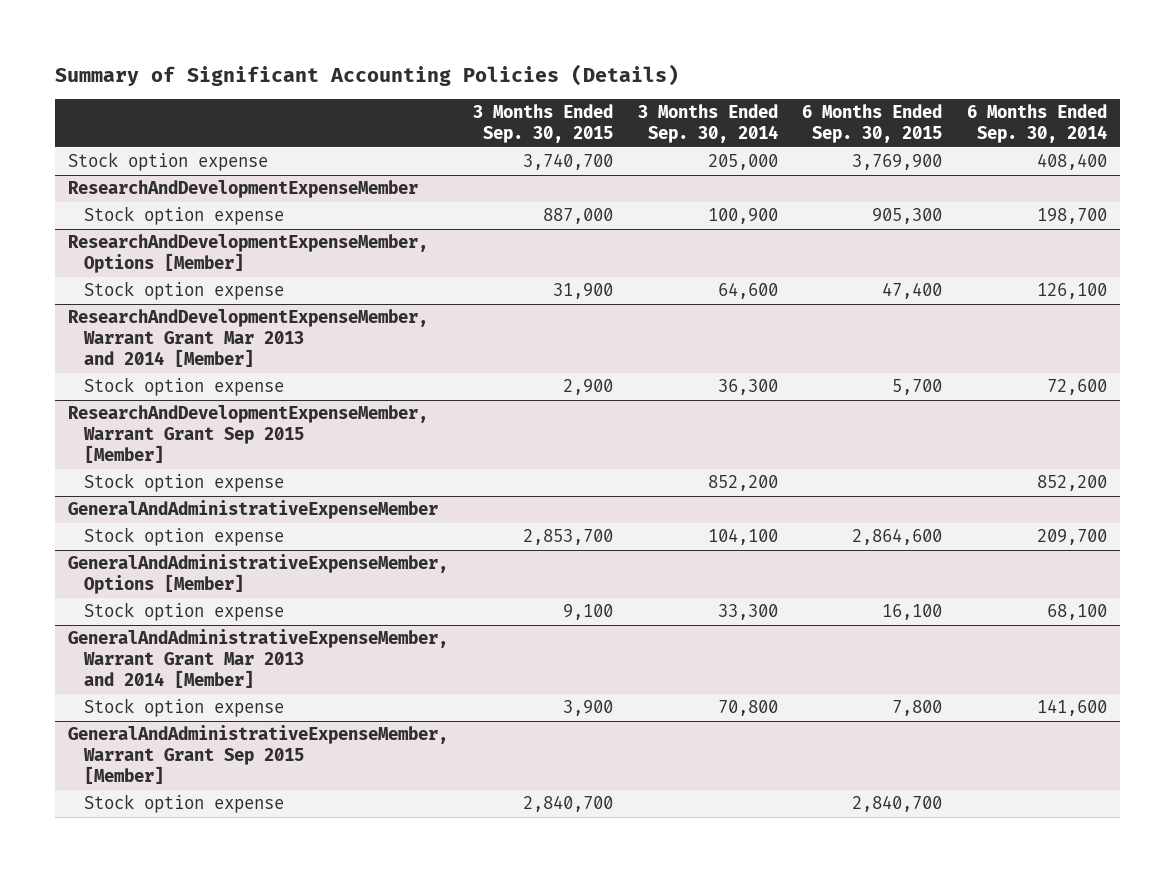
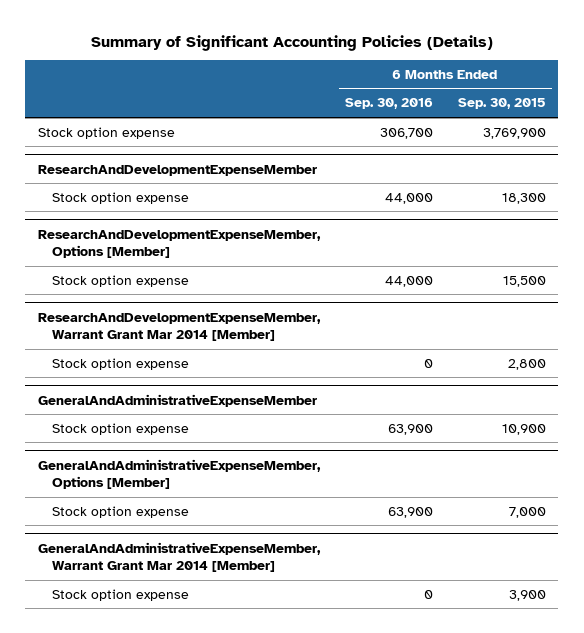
- | 3 Months Ended Sep. 30, 2015 | 3 Months Ended Sep. 30, 2014 | 6 Months Ended Sep. 30, 2015 | 6 Months Ended Sep. 30, 2014
+ | 6 Months Ended Sep. 30, 2016 | 6 Months Ended Sep. 30, 2015
@ ResearchAndDevelopmentExpenseMember
- Stock option expense | 887,000 | 100,900 | 905,300 | 198,700
+ Stock option expense | 44,000 | 18,300
@ ResearchAndDevelopmentExpenseMember, Options [Member]
- Stock option expense | 31,900 | 64,600 | 47,400 | 126,100
- ResearchAndDevelopmentExpenseMember, Warrant Grant Mar 2013 and 2014 [Member]
- Stock option expense | 2,900 | 36,300 | 5,700 | 72,600
- ResearchAndDevelopmentExpenseMember, Warrant Grant Sep 2015 [Member]
- Stock option expense | | 852,200 | | 852,200
@ ResearchAndDevelopmentExpenseMember, Options [Member]
+ Stock option expense | 44,000 | 15,500
+ ResearchAndDevelopmentExpenseMember, Warrant Grant Mar 2014 [Member]
+ Stock option expense | 0 | 2,800
@ GeneralAndAdministrativeExpenseMember
- Stock option expense | 2,853,700 | 104,100 | 2,864,600 | 209,700
+ Stock option expense | 63,900 | 10,900
@ GeneralAndAdministrativeExpenseMember, Options [Member]
- Stock option expense | 9,100 | 33,300 | 16,100 | 68,100
- GeneralAndAdministrativeExpenseMember, Warrant Grant Mar 2013 and 2014 [Member]
- Stock option expense | 3,900 | 70,800 | 7,800 | 141,600
- GeneralAndAdministrativeExpenseMember, Warrant Grant Sep 2015 [Member]
- Stock option expense | 2,840,700 | | 2,840,700 |
@ GeneralAndAdministrativeExpenseMember, Options [Member]
+ Stock option expense | 63,900 | 7,000
+ GeneralAndAdministrativeExpenseMember, Warrant Grant Mar 2014 [Member]
+ Stock option expense | 0 | 3,900

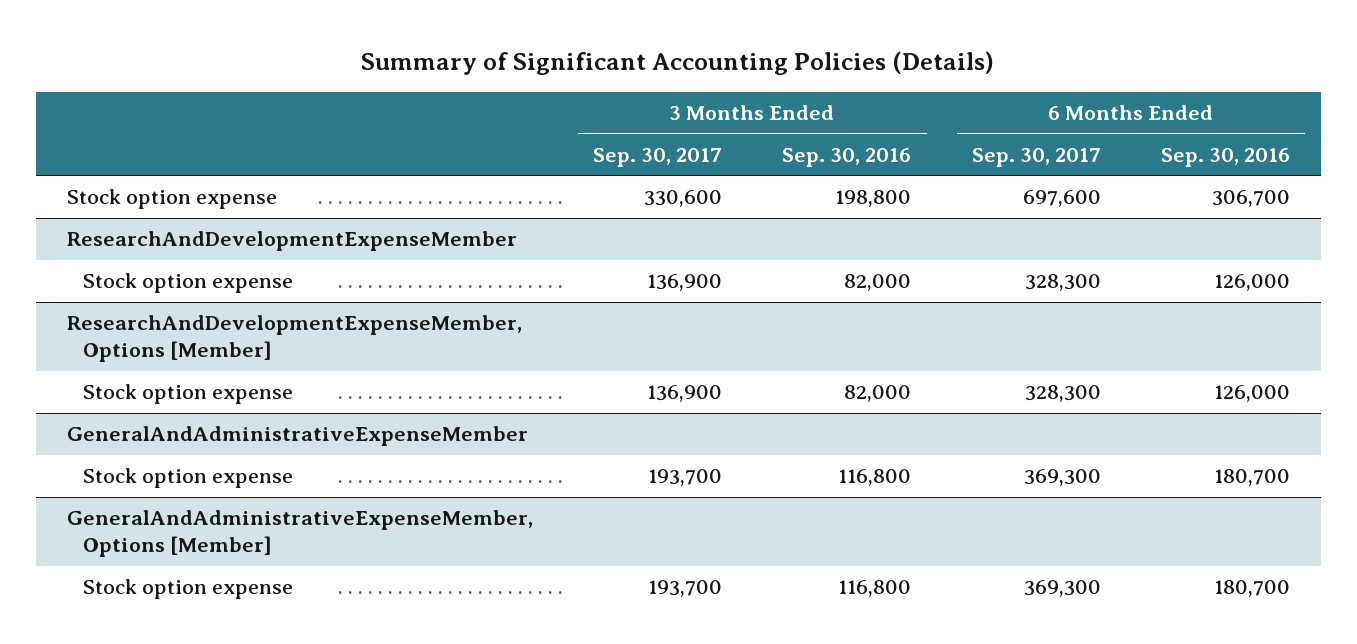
- | 6 Months Ended Sep. 30, 2016 | 6 Months Ended Sep. 30, 2015
+ | 3 Months Ended Sep. 30, 2017 | 3 Months Ended Sep. 30, 2016 | 6 Months Ended Sep. 30, 2017 | 6 Months Ended Sep. 30, 2016
@ ResearchAndDevelopmentExpenseMember
- Stock option expense | 44,000 | 18,300
+ Stock option expense | 136,900 | 82,000 | 328,300 | 126,000
@ ResearchAndDevelopmentExpenseMember, Options [Member]
- Stock option expense | 44,000 | 15,500
- ResearchAndDevelopmentExpenseMember, Warrant Grant Mar 2014 [Member]
- Stock option expense | 0 | 2,800
@ ResearchAndDevelopmentExpenseMember, Options [Member]
+ Stock option expense | 136,900 | 82,000 | 328,300 | 126,000
@ GeneralAndAdministrativeExpenseMember
- Stock option expense | 63,900 | 10,900
+ Stock option expense | 193,700 | 116,800 | 369,300 | 180,700
@ GeneralAndAdministrativeExpenseMember, Options [Member]
- Stock option expense | 63,900 | 7,000
- GeneralAndAdministrativeExpenseMember, Warrant Grant Mar 2014 [Member]
- Stock option expense | 0 | 3,900
@ GeneralAndAdministrativeExpenseMember, Options [Member]
+ Stock option expense | 193,700 | 116,800 | 369,300 | 180,700

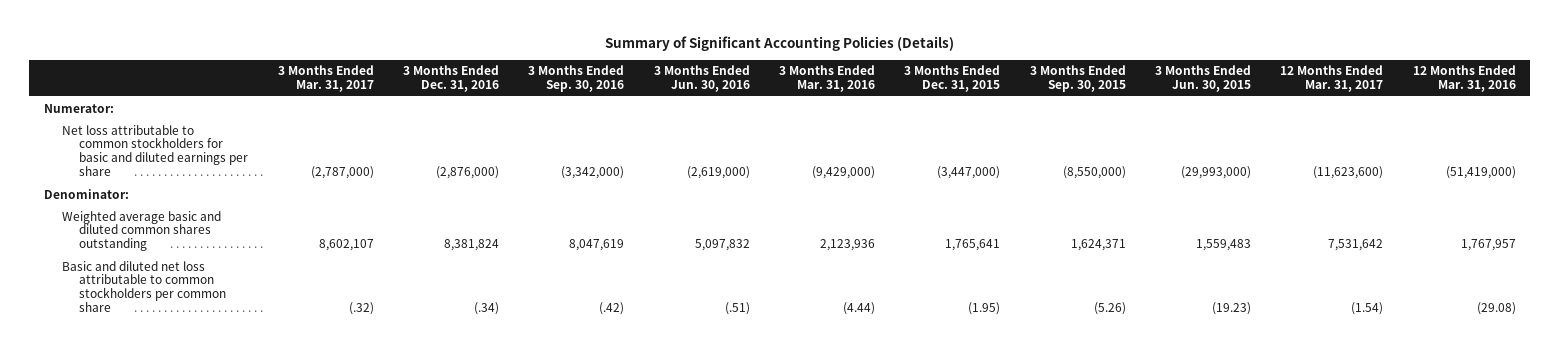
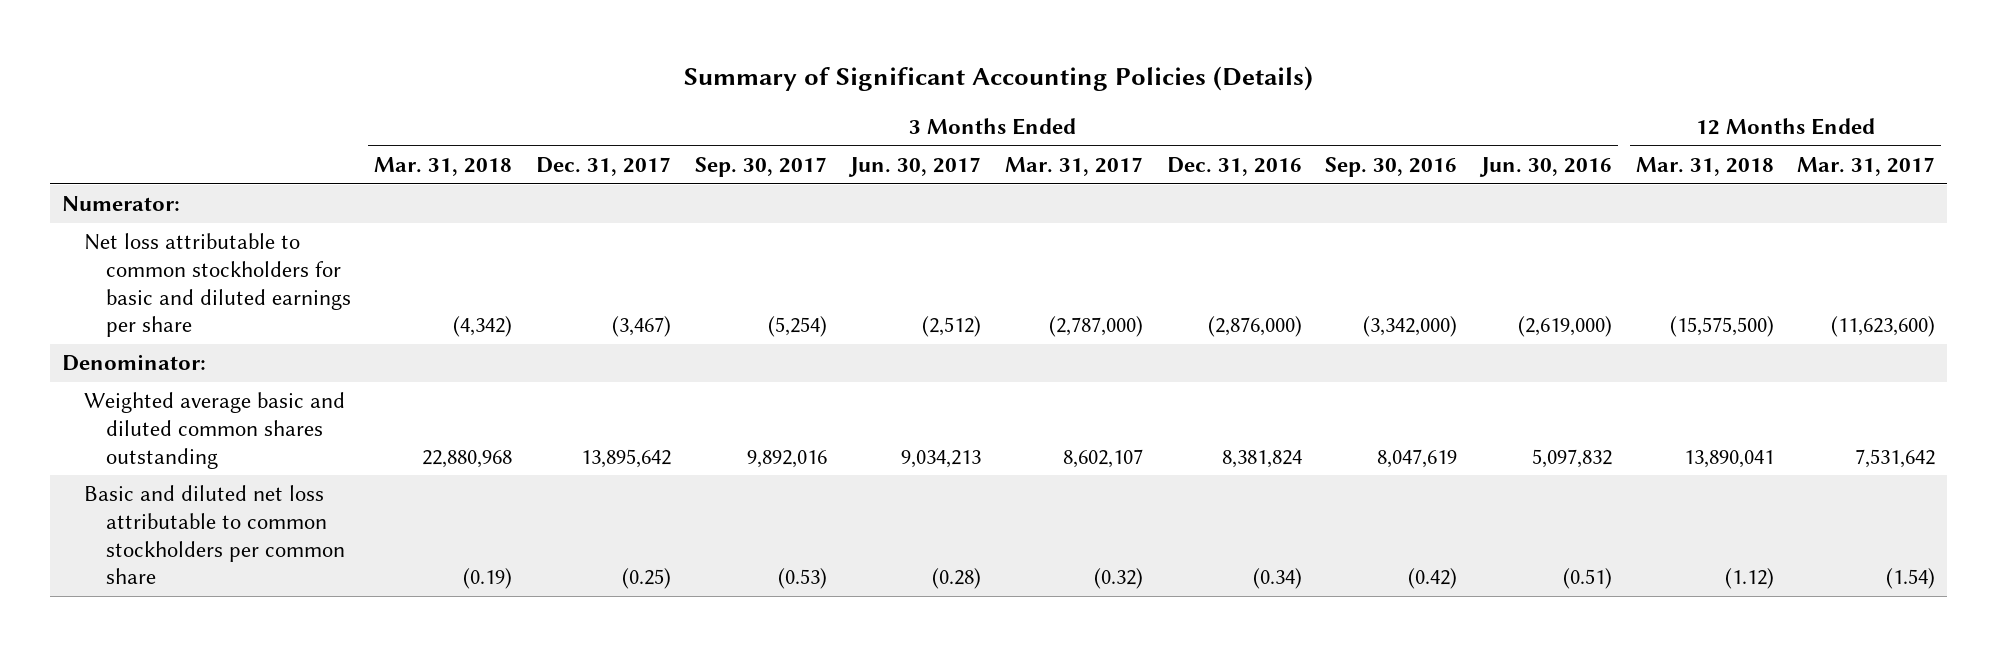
- | 3 Months Ended Mar. 31, 2017 | 3 Months Ended Dec. 31, 2016 | 3 Months Ended Sep. 30, 2016 | 3 Months Ended Jun. 30, 2016 | 3 Months Ended Mar. 31, 2016 | 3 Months Ended Dec. 31, 2015 | 3 Months Ended Sep. 30, 2015 | 3 Months Ended Jun. 30, 2015 | 12 Months Ended Mar. 31, 2017 | 12 Months Ended Mar. 31, 2016
+ | 3 Months Ended Mar. 31, 2018 | 3 Months Ended Dec. 31, 2017 | 3 Months Ended Sep. 30, 2017 | 3 Months Ended Jun. 30, 2017 | 3 Months Ended Mar. 31, 2017 | 3 Months Ended Dec. 31, 2016 | 3 Months Ended Sep. 30, 2016 | 3 Months Ended Jun. 30, 2016 | 12 Months Ended Mar. 31, 2018 | 12 Months Ended Mar. 31, 2017
- Basic and diluted net loss attributable to common stockholders per common share | (.32) | (.34) | (.42) | (.51) | (4.44) | (1.95) | (5.26) | (19.23) | (1.54) | (29.08)
+ Basic and diluted net loss attributable to common stockholders per common share | (0.19) | (0.25) | (0.53) | (0.28) | (0.32) | (0.34) | (0.42) | (0.51) | (1.12) | (1.54)

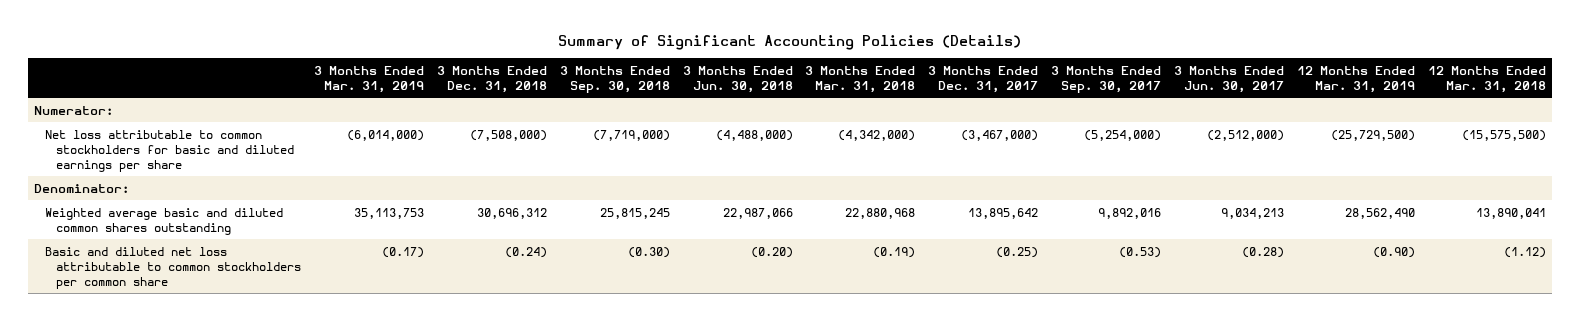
- | 3 Months Ended Mar. 31, 2018 | 3 Months Ended Dec. 31, 2017 | 3 Months Ended Sep. 30, 2017 | 3 Months Ended Jun. 30, 2017 | 3 Months Ended Mar. 31, 2017 | 3 Months Ended Dec. 31, 2016 | 3 Months Ended Sep. 30, 2016 | 3 Months Ended Jun. 30, 2016 | 12 Months Ended Mar. 31, 2018 | 12 Months Ended Mar. 31, 2017
+ | 3 Months Ended Mar. 31, 2019 | 3 Months Ended Dec. 31, 2018 | 3 Months Ended Sep. 30, 2018 | 3 Months Ended Jun. 30, 2018 | 3 Months Ended Mar. 31, 2018 | 3 Months Ended Dec. 31, 2017 | 3 Months Ended Sep. 30, 2017 | 3 Months Ended Jun. 30, 2017 | 12 Months Ended Mar. 31, 2019 | 12 Months Ended Mar. 31, 2018
- Net loss attributable to common stockholders for basic and diluted earnings per share | (4,342) | (3,467) | (5,254) | (2,512) | (2,787,000) | (2,876,000) | (3,342,000) | (2,619,000) | (15,575,500) | (11,623,600)
+ Net loss attributable to common stockholders for basic and diluted earnings per share | (6,014,000) | (7,508,000) | (7,719,000) | (4,488,000) | (4,342,000) | (3,467,000) | (5,254,000) | (2,512,000) | (25,729,500) | (15,575,500)

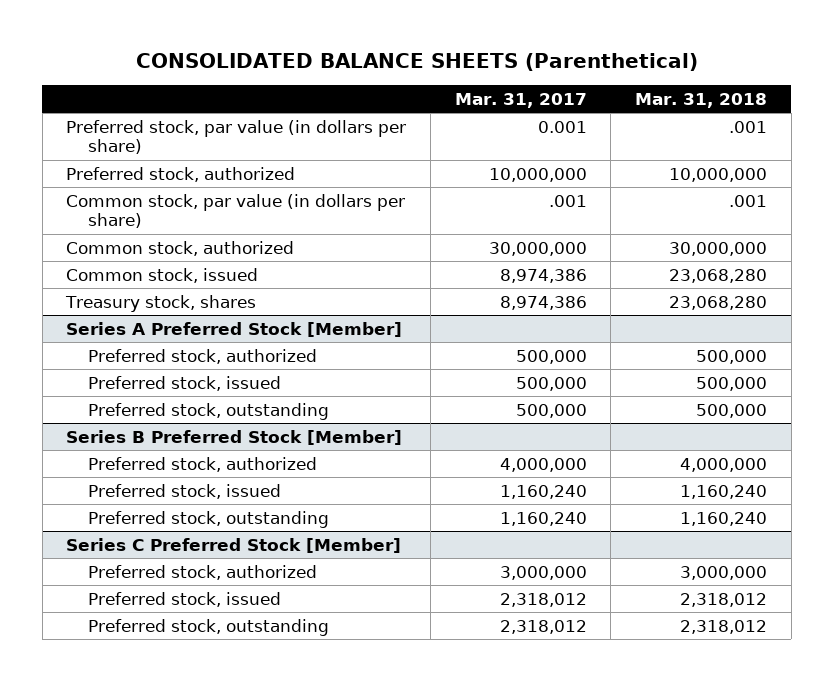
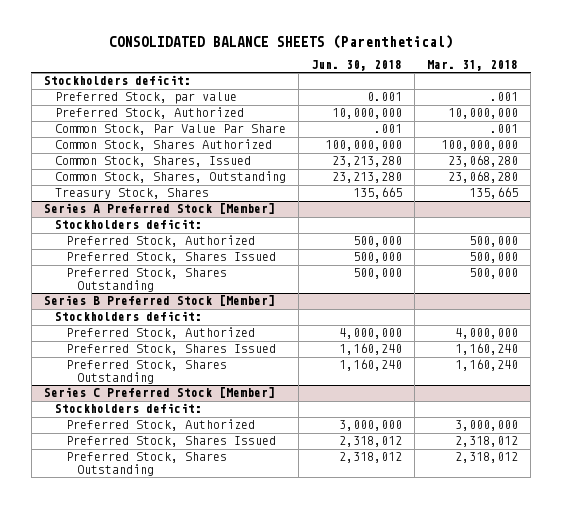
- | Mar. 31, 2017 | Mar. 31, 2018
+ | Jun. 30, 2018 | Mar. 31, 2018
- Preferred stock, par value (in dollars per share) | 0.001 | .001
- Preferred stock, authorized | 10,000,000 | 10,000,000
- Common stock, par value (in dollars per share) | .001 | .001
- Common stock, authorized | 30,000,000 | 30,000,000
- Common stock, issued | 8,974,386 | 23,068,280
- Treasury stock, shares | 8,974,386 | 23,068,280
+ Stockholders deficit:
+ Preferred Stock, par value | 0.001 | .001
+ Preferred Stock, Authorized | 10,000,000 | 10,000,000
+ Common Stock, Par Value Par Share | .001 | .001
+ Common Stock, Shares Authorized | 100,000,000 | 100,000,000
+ Common Stock, Shares, Issued | 23,213,280 | 23,068,280
+ Common Stock, Shares, Outstanding | 23,213,280 | 23,068,280
+ Treasury Stock, Shares | 135,665 | 135,665
@ Series A Preferred Stock [Member]
- Preferred stock, authorized | 500,000 | 500,000
- Preferred stock, issued | 500,000 | 500,000
- Preferred stock, outstanding | 500,000 | 500,000
+ Stockholders deficit:
+ Preferred Stock, Authorized | 500,000 | 500,000
+ Preferred Stock, Shares Issued | 500,000 | 500,000
+ Preferred Stock, Shares Outstanding | 500,000 | 500,000
@ Series B Preferred Stock [Member]
- Preferred stock, authorized | 4,000,000 | 4,000,000
- Preferred stock, issued | 1,160,240 | 1,160,240
- Preferred stock, outstanding | 1,160,240 | 1,160,240
+ Stockholders deficit:
+ Preferred Stock, Authorized | 4,000,000 | 4,000,000
+ Preferred Stock, Shares Issued | 1,160,240 | 1,160,240
+ Preferred Stock, Shares Outstanding | 1,160,240 | 1,160,240
@ Series C Preferred Stock [Member]
- Preferred stock, authorized | 3,000,000 | 3,000,000
- Preferred stock, issued | 2,318,012 | 2,318,012
- Preferred stock, outstanding | 2,318,012 | 2,318,012
+ Stockholders deficit:
+ Preferred Stock, Authorized | 3,000,000 | 3,000,000
+ Preferred Stock, Shares Issued | 2,318,012 | 2,318,012
+ Preferred Stock, Shares Outstanding | 2,318,012 | 2,318,012

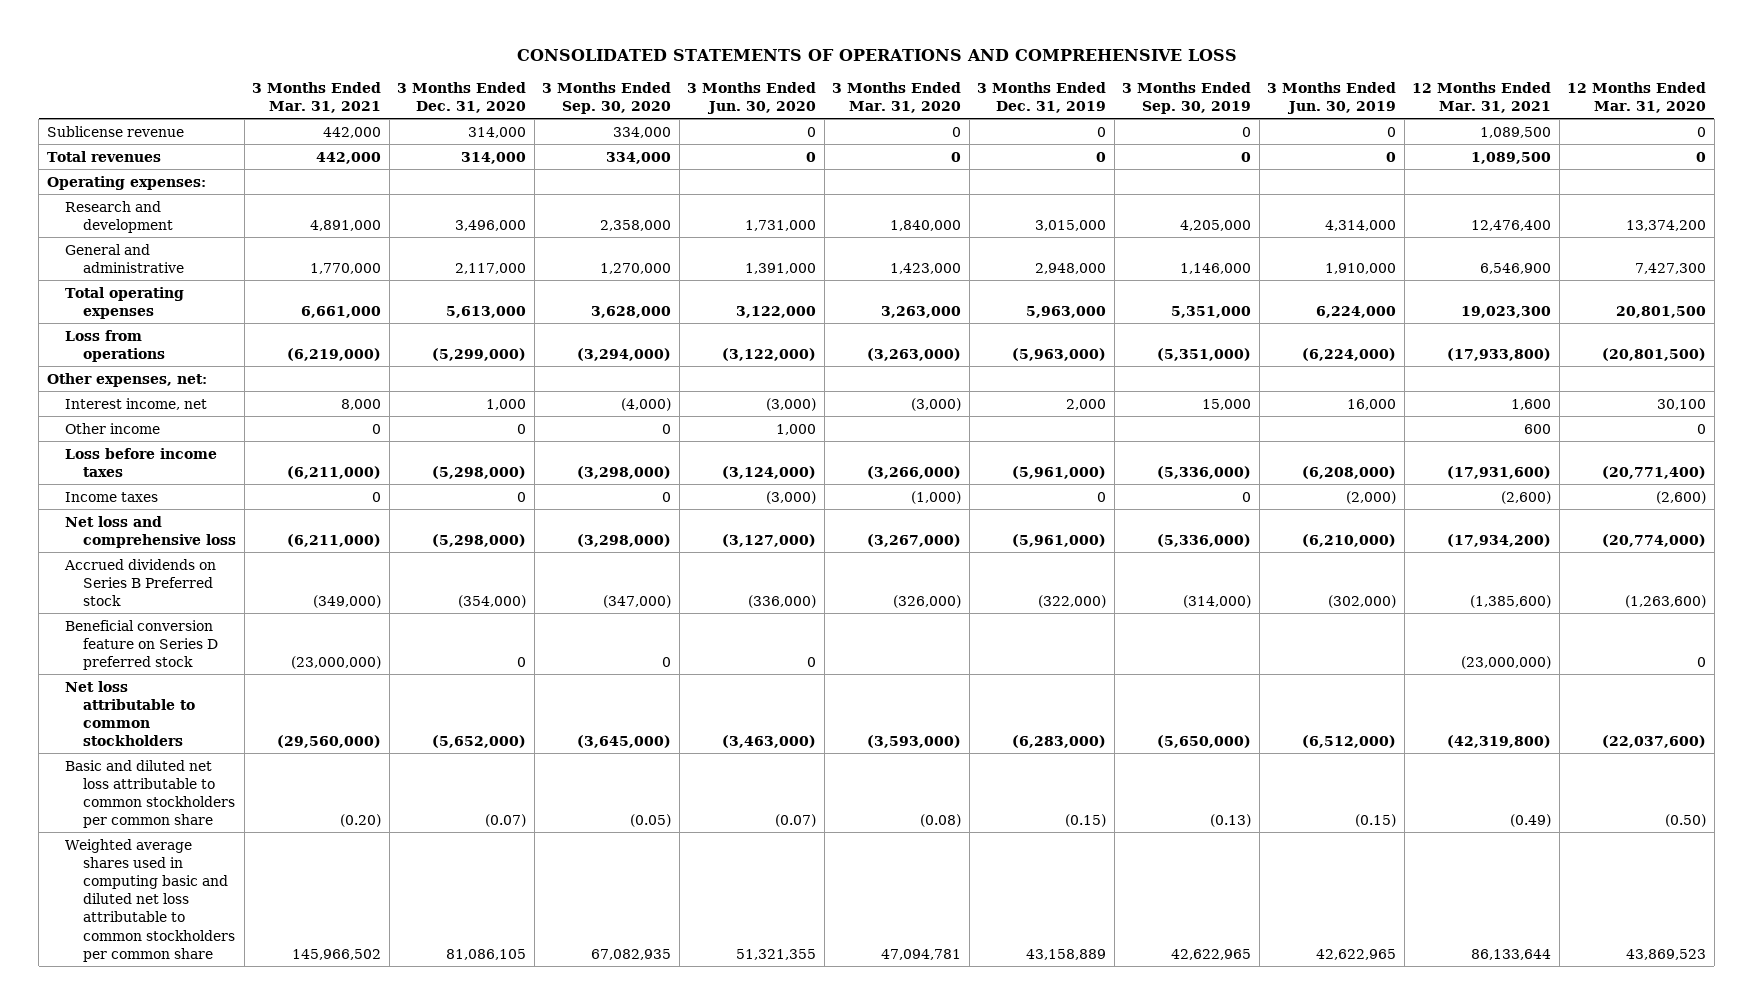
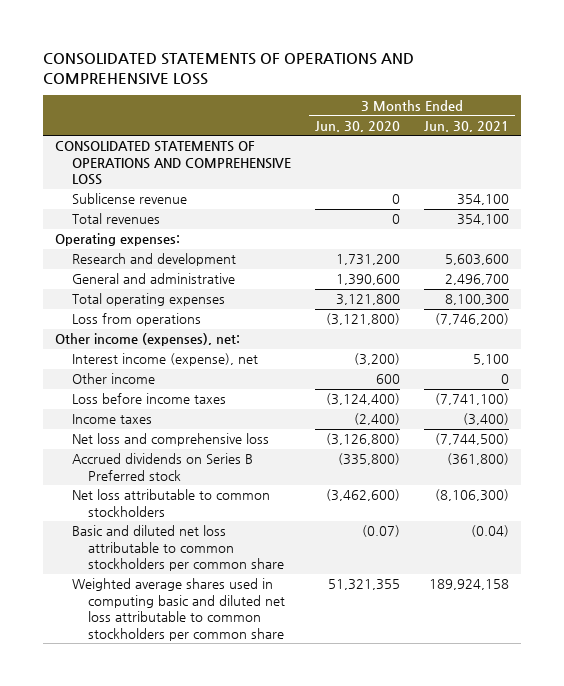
- | 3 Months Ended Mar. 31, 2021 | 3 Months Ended Dec. 31, 2020 | 3 Months Ended Sep. 30, 2020 | 3 Months Ended Jun. 30, 2020 | 3 Months Ended Mar. 31, 2020 | 3 Months Ended Dec. 31, 2019 | 3 Months Ended Sep. 30, 2019 | 3 Months Ended Jun. 30, 2019 | 12 Months Ended Mar. 31, 2021 | 12 Months Ended Mar. 31, 2020
+ | 3 Months Ended Jun. 30, 2020 | 3 Months Ended Jun. 30, 2021
+ CONSOLIDATED STATEMENTS OF OPERATIONS AND COMPREHENSIVE LOSS
- Research and development | 4,891,000 | 3,496,000 | 2,358,000 | 1,731,000 | 1,840,000 | 3,015,000 | 4,205,000 | 4,314,000 | 12,476,400 | 13,374,200
- General and administrative | 1,770,000 | 2,117,000 | 1,270,000 | 1,391,000 | 1,423,000 | 2,948,000 | 1,146,000 | 1,910,000 | 6,546,900 | 7,427,300
- Total operating expenses | 6,661,000 | 5,613,000 | 3,628,000 | 3,122,000 | 3,263,000 | 5,963,000 | 5,351,000 | 6,224,000 | 19,023,300 | 20,801,500
- Loss from operations | (6,219,000) | (5,299,000) | (3,294,000) | (3,122,000) | (3,263,000) | (5,963,000) | (5,351,000) | (6,224,000) | (17,933,800) | (20,801,500)
- Other expenses, net:
- Interest income, net | 8,000 | 1,000 | (4,000) | (3,000) | (3,000) | 2,000 | 15,000 | 16,000 | 1,600 | 30,100
- Other income | 0 | 0 | 0 | 1,000 | | | | | 600 | 0
- Loss before income taxes | (6,211,000) | (5,298,000) | (3,298,000) | (3,124,000) | (3,266,000) | (5,961,000) | (5,336,000) | (6,208,000) | (17,931,600) | (20,771,400)
- Income taxes | 0 | 0 | 0 | (3,000) | (1,000) | 0 | 0 | (2,000) | (2,600) | (2,600)
- Net loss and comprehensive loss | (6,211,000) | (5,298,000) | (3,298,000) | (3,127,000) | (3,267,000) | (5,961,000) | (5,336,000) | (6,210,000) | (17,934,200) | (20,774,000)
- Accrued dividends on Series B Preferred stock | (349,000) | (354,000) | (347,000) | (336,000) | (326,000) | (322,000) | (314,000) | (302,000) | (1,385,600) | (1,263,600)
- Beneficial conversion feature on Series D preferred stock | (23,000,000) | 0 | 0 | 0 | | | | | (23,000,000) | 0
- Net loss attributable to common stockholders | (29,560,000) | (5,652,000) | (3,645,000) | (3,463,000) | (3,593,000) | (6,283,000) | (5,650,000) | (6,512,000) | (42,319,800) | (22,037,600)
+ Research and development | 1,731,200 | 5,603,600
+ General and administrative | 1,390,600 | 2,496,700
+ Total operating expenses | 3,121,800 | 8,100,300
+ Loss from operations | (3,121,800) | (7,746,200)
+ Other income (expenses), net:
+ Interest income (expense), net | (3,200) | 5,100
+ Other income | 600 | 0
+ Loss before income taxes | (3,124,400) | (7,741,100)
+ Income taxes | (2,400) | (3,400)
+ Net loss and comprehensive loss | (3,126,800) | (7,744,500)
+ Accrued dividends on Series B Preferred stock | (335,800) | (361,800)
+ Net loss attributable to common stockholders | (3,462,600) | (8,106,300)

